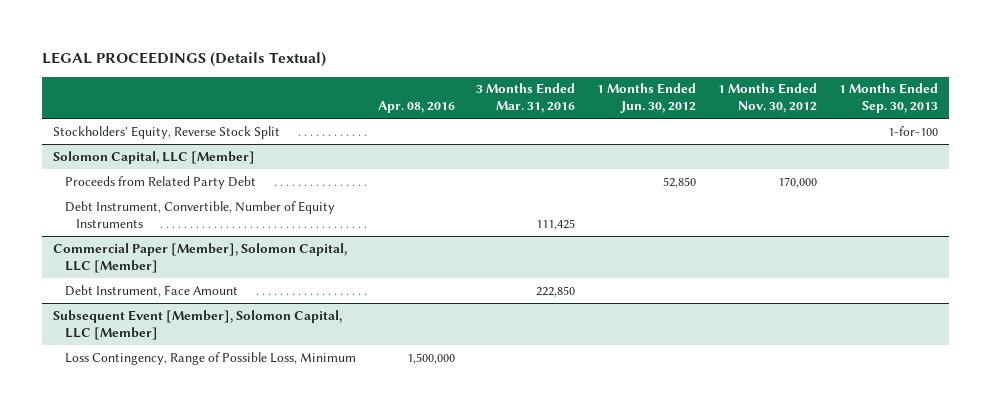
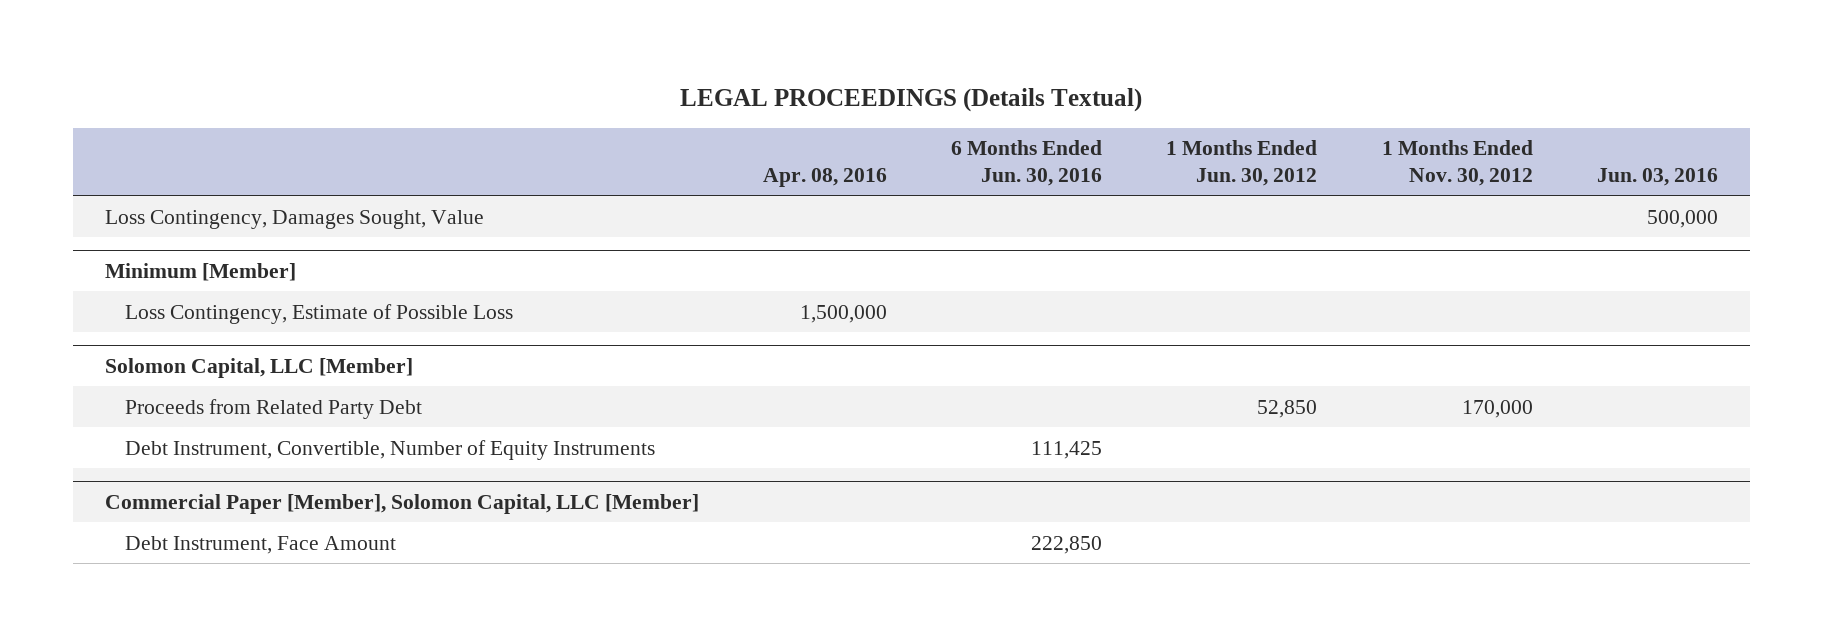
- | Apr. 08, 2016 | 3 Months Ended Mar. 31, 2016 | 1 Months Ended Jun. 30, 2012 | 1 Months Ended Nov. 30, 2012 | 1 Months Ended Sep. 30, 2013
+ | Apr. 08, 2016 | 6 Months Ended Jun. 30, 2016 | 1 Months Ended Jun. 30, 2012 | 1 Months Ended Nov. 30, 2012 | Jun. 03, 2016
- Stockholders' Equity, Reverse Stock Split | | | | | 1-for-100
+ Loss Contingency, Damages Sought, Value | | | | | 500,000
+ Minimum [Member]
+ Loss Contingency, Estimate of Possible Loss | 1,500,000 | | | |
- Subsequent Event [Member], Solomon Capital, LLC [Member]
- Loss Contingency, Range of Possible Loss, Minimum | 1,500,000 | | | |

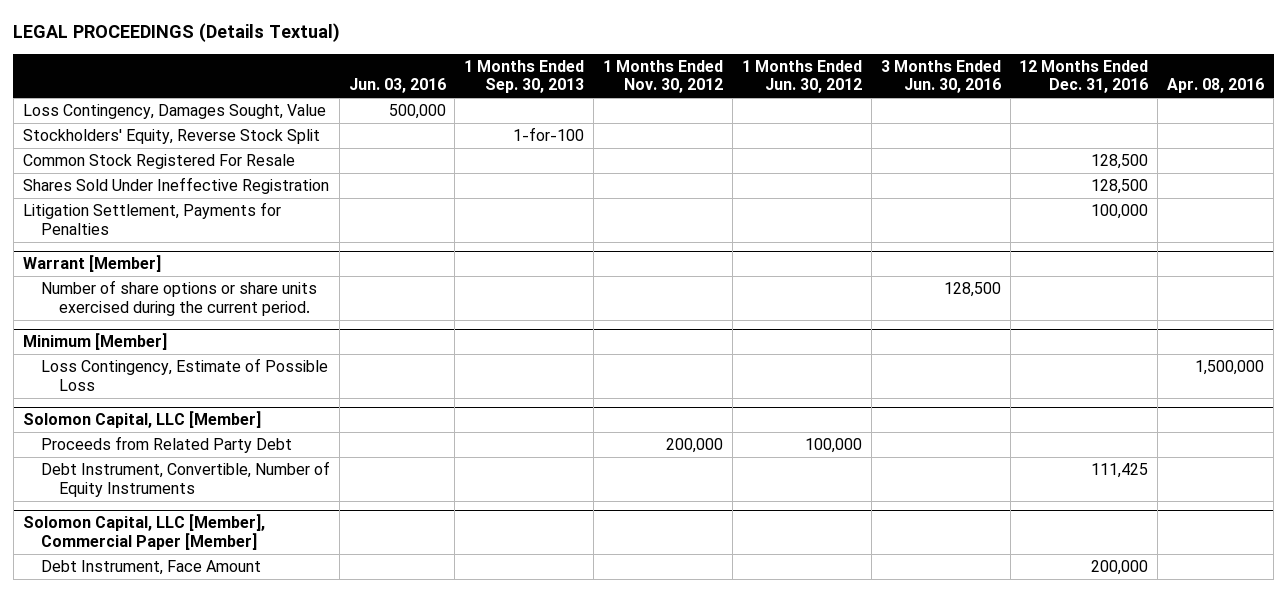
- | Apr. 08, 2016 | 6 Months Ended Jun. 30, 2016 | 1 Months Ended Jun. 30, 2012 | 1 Months Ended Nov. 30, 2012 | Jun. 03, 2016
+ | Jun. 03, 2016 | 1 Months Ended Sep. 30, 2013 | 1 Months Ended Nov. 30, 2012 | 1 Months Ended Jun. 30, 2012 | 3 Months Ended Jun. 30, 2016 | 12 Months Ended Dec. 31, 2016 | Apr. 08, 2016
+ Stockholders' Equity, Reverse Stock Split | | 1-for-100 | | | | |
+ Common Stock Registered For Resale | | | | | | 128,500 |
+ Shares Sold Under Ineffective Registration | | | | | | 128,500 |
+ Litigation Settlement, Payments for Penalties | | | | | | 100,000 |
+ Warrant [Member]
+ Number of share options or share units exercised during the current period. | | | | | 128,500 | |
@ Solomon Capital, LLC [Member]
- Proceeds from Related Party Debt | | | 52,850 | 170,000 |
+ Proceeds from Related Party Debt | | | 200,000 | 100,000 | | |
- Commercial Paper [Member], Solomon Capital, LLC [Member]
+ Solomon Capital, LLC [Member], Commercial Paper [Member]

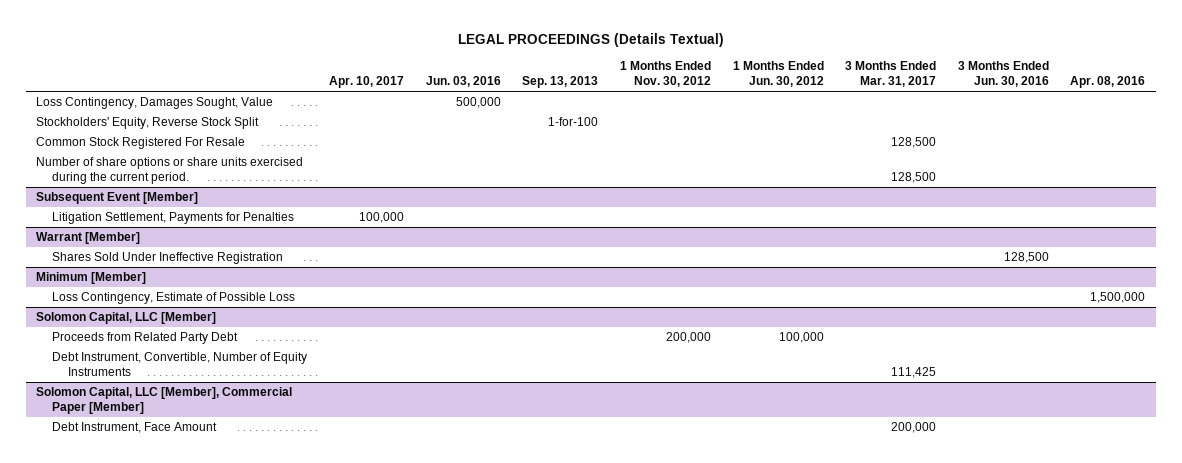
- | Jun. 03, 2016 | 1 Months Ended Sep. 30, 2013 | 1 Months Ended Nov. 30, 2012 | 1 Months Ended Jun. 30, 2012 | 3 Months Ended Jun. 30, 2016 | 12 Months Ended Dec. 31, 2016 | Apr. 08, 2016
+ | Apr. 10, 2017 | Jun. 03, 2016 | Sep. 13, 2013 | 1 Months Ended Nov. 30, 2012 | 1 Months Ended Jun. 30, 2012 | 3 Months Ended Mar. 31, 2017 | 3 Months Ended Jun. 30, 2016 | Apr. 08, 2016
- Shares Sold Under Ineffective Registration | | | | | | 128,500 |
- Litigation Settlement, Payments for Penalties | | | | | | 100,000 |
+ Number of share options or share units exercised during the current period. | | | | | | 128,500 | |
+ Subsequent Event [Member]
+ Litigation Settlement, Payments for Penalties | 100,000 | | | | | | |
@ Warrant [Member]
- Number of share options or share units exercised during the current period. | | | | | 128,500 | |
+ Shares Sold Under Ineffective Registration | | | | | | | 128,500 |

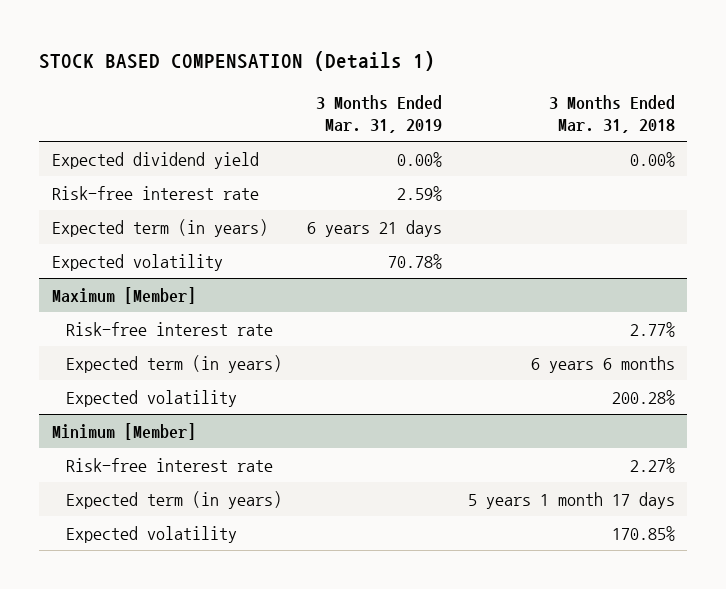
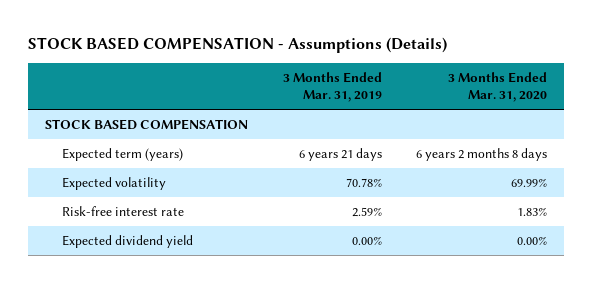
- STOCK BASED COMPENSATION (Details 1)
+ STOCK BASED COMPENSATION - Assumptions (Details)
- | 3 Months Ended Mar. 31, 2019 | 3 Months Ended Mar. 31, 2018
+ | 3 Months Ended Mar. 31, 2019 | 3 Months Ended Mar. 31, 2020
- Expected term (in years) | 6 years 21 days |
+ STOCK BASED COMPENSATION
+ Expected term (years) | 6 years 21 days | 6 years 2 months 8 days
- Maximum [Member]
- Risk-free interest rate | | 2.77%
- Expected term (in years) | | 6 years 6 months
- Expected volatility | | 200.28%
- Minimum [Member]
- Risk-free interest rate | | 2.27%
- Expected term (in years) | | 5 years 1 month 17 days
- Expected volatility | | 170.85%
moved down: Risk-free interest rate | 2.59% | 1.83%
moved down: Expected dividend yield | 0.00% | 0.00%

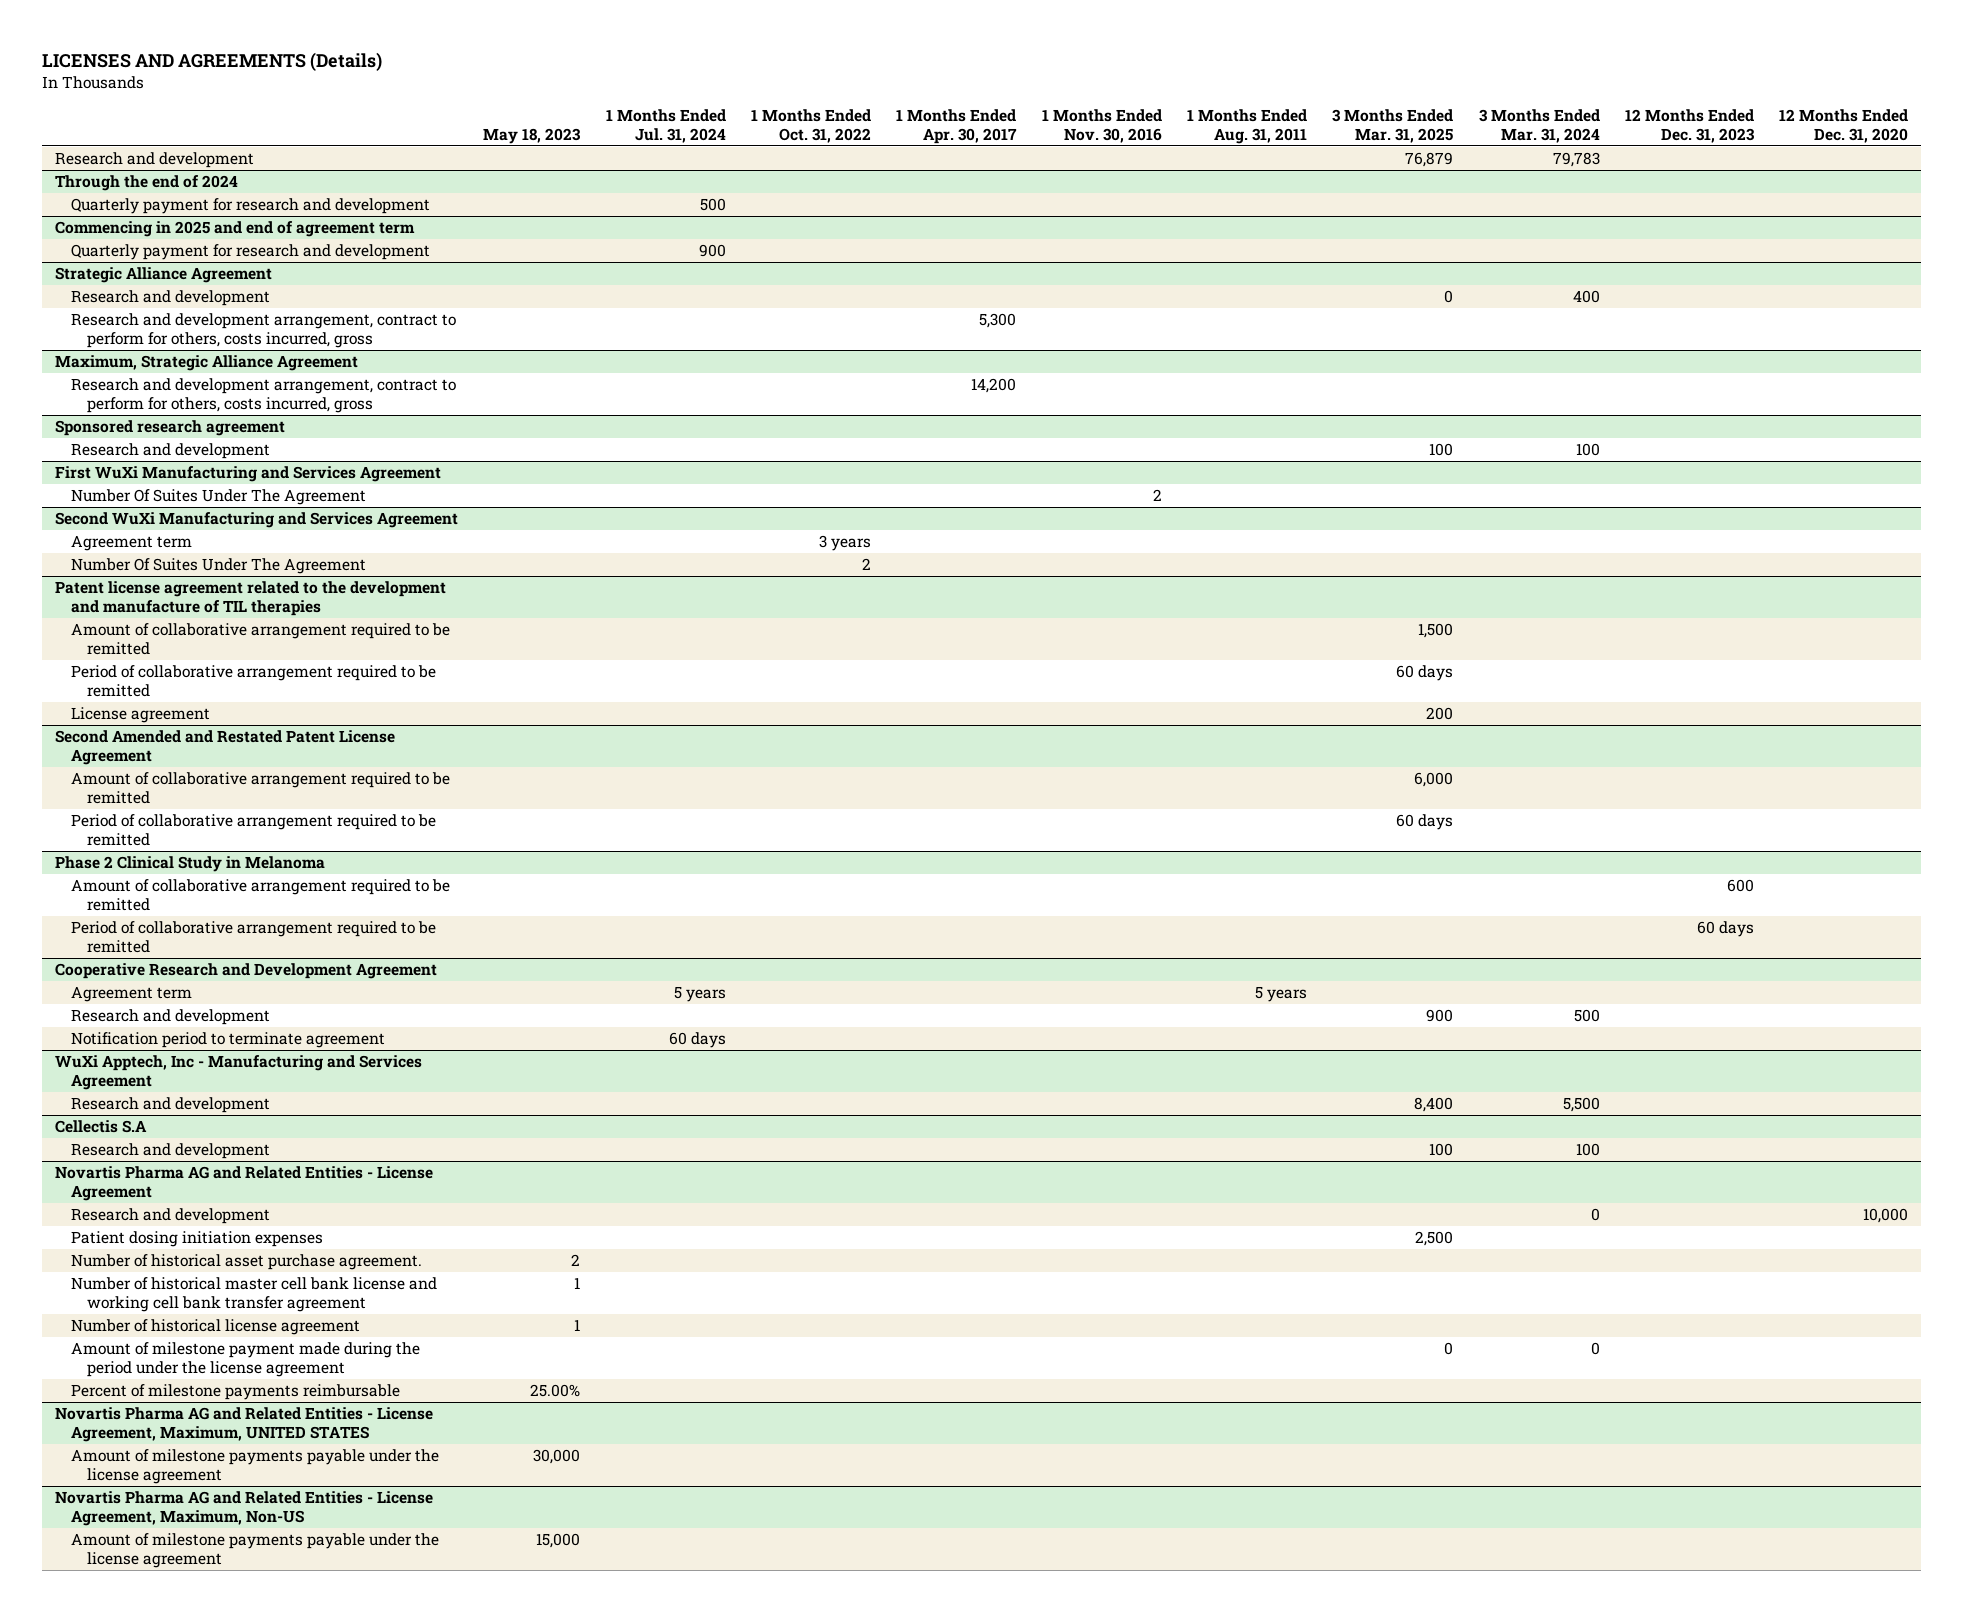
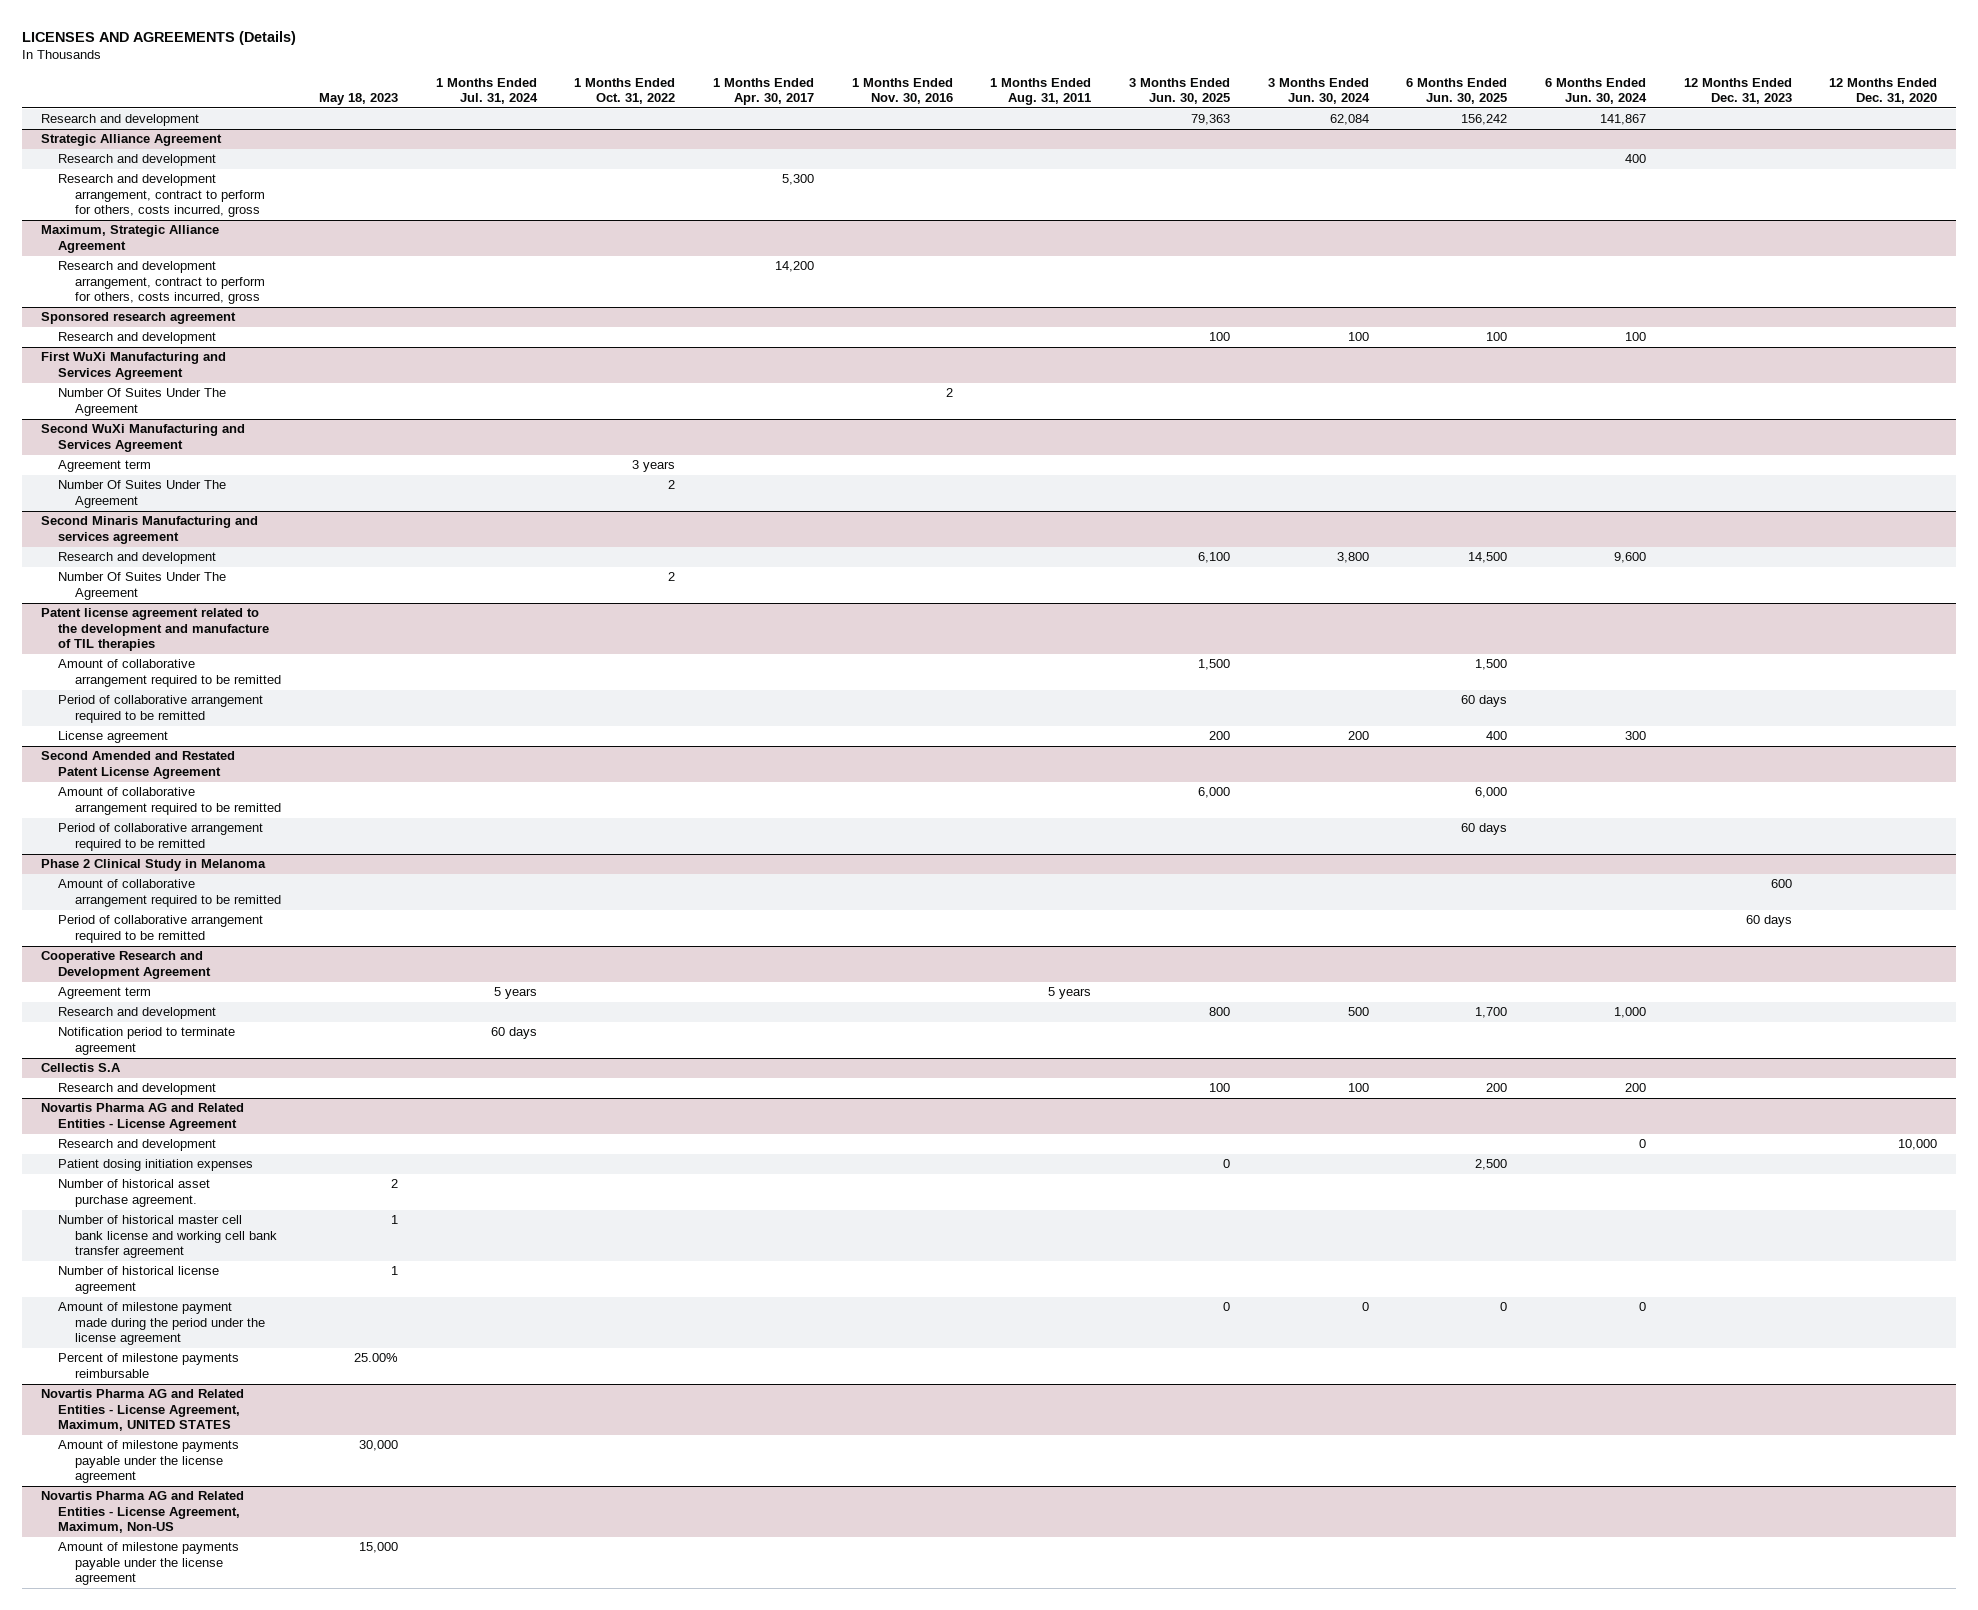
- | May 18, 2023 | 1 Months Ended Jul. 31, 2024 | 1 Months Ended Oct. 31, 2022 | 1 Months Ended Apr. 30, 2017 | 1 Months Ended Nov. 30, 2016 | 1 Months Ended Aug. 31, 2011 | 3 Months Ended Mar. 31, 2025 | 3 Months Ended Mar. 31, 2024 | 12 Months Ended Dec. 31, 2023 | 12 Months Ended Dec. 31, 2020
+ | May 18, 2023 | 1 Months Ended Jul. 31, 2024 | 1 Months Ended Oct. 31, 2022 | 1 Months Ended Apr. 30, 2017 | 1 Months Ended Nov. 30, 2016 | 1 Months Ended Aug. 31, 2011 | 3 Months Ended Jun. 30, 2025 | 3 Months Ended Jun. 30, 2024 | 6 Months Ended Jun. 30, 2025 | 6 Months Ended Jun. 30, 2024 | 12 Months Ended Dec. 31, 2023 | 12 Months Ended Dec. 31, 2020
- Through the end of 2024
- Quarterly payment for research and development | | 500 | | | | | | | |
- Commencing in 2025 and end of agreement term
- Quarterly payment for research and development | | 900 | | | | | | | |
+ Second Minaris Manufacturing and services agreement
+ Research and development | | | | | | | 6,100 | 3,800 | 14,500 | 9,600 | |
+ Number Of Suites Under The Agreement | | | 2 | | | | | | | | |
- WuXi Apptech, Inc - Manufacturing and Services Agreement
- Research and development | | | | | | | 8,400 | 5,500 | |

